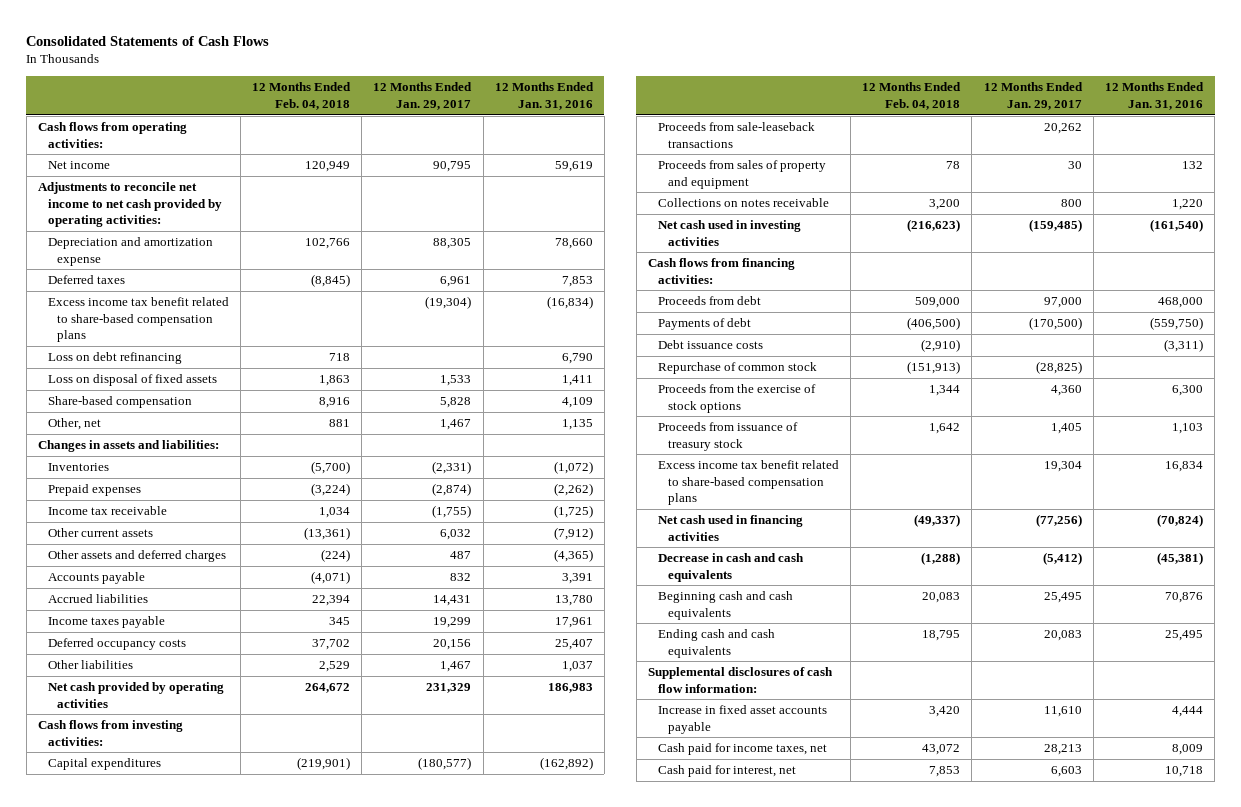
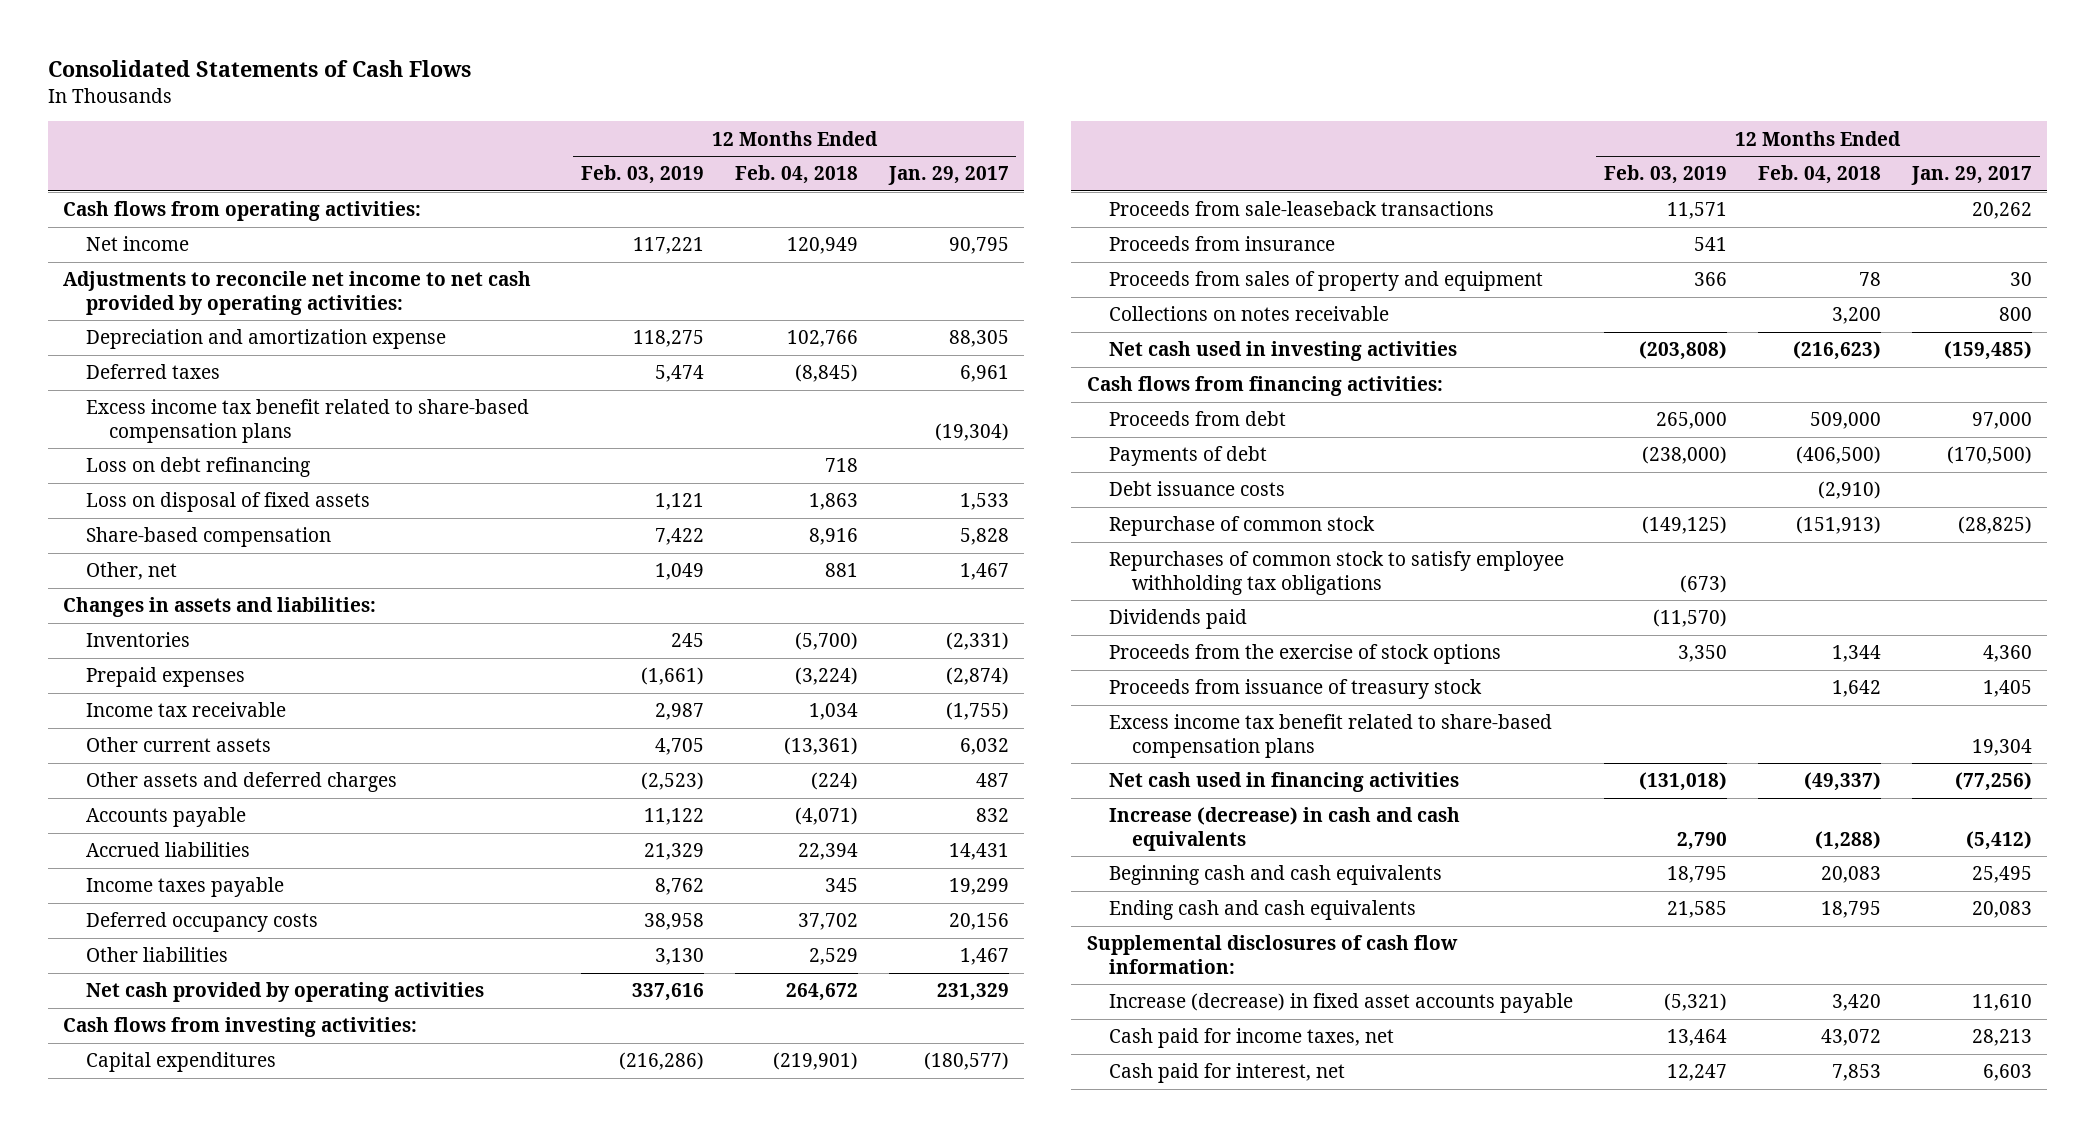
- | 12 Months Ended Feb. 04, 2018 | 12 Months Ended Jan. 29, 2017 | 12 Months Ended Jan. 31, 2016
+ | 12 Months Ended Feb. 03, 2019 | 12 Months Ended Feb. 04, 2018 | 12 Months Ended Jan. 29, 2017
+ Proceeds from insurance | 541 | |
+ Repurchases of common stock to satisfy employee withholding tax obligations | (673) | |
+ Dividends paid | (11,570) | |
- Decrease in cash and cash equivalents | (1,288) | (5,412) | (45,381)
+ Increase (decrease) in cash and cash equivalents | 2,790 | (1,288) | (5,412)
- Increase in fixed asset accounts payable | 3,420 | 11,610 | 4,444
+ Increase (decrease) in fixed asset accounts payable | (5,321) | 3,420 | 11,610

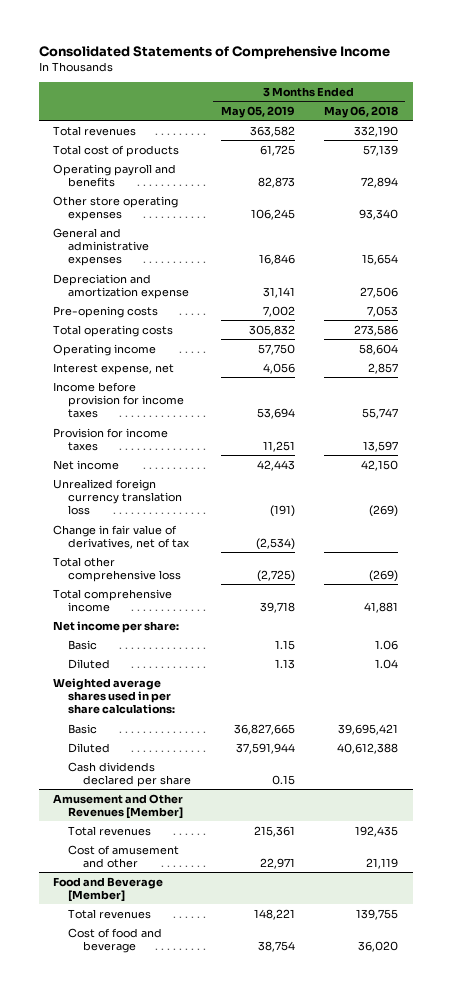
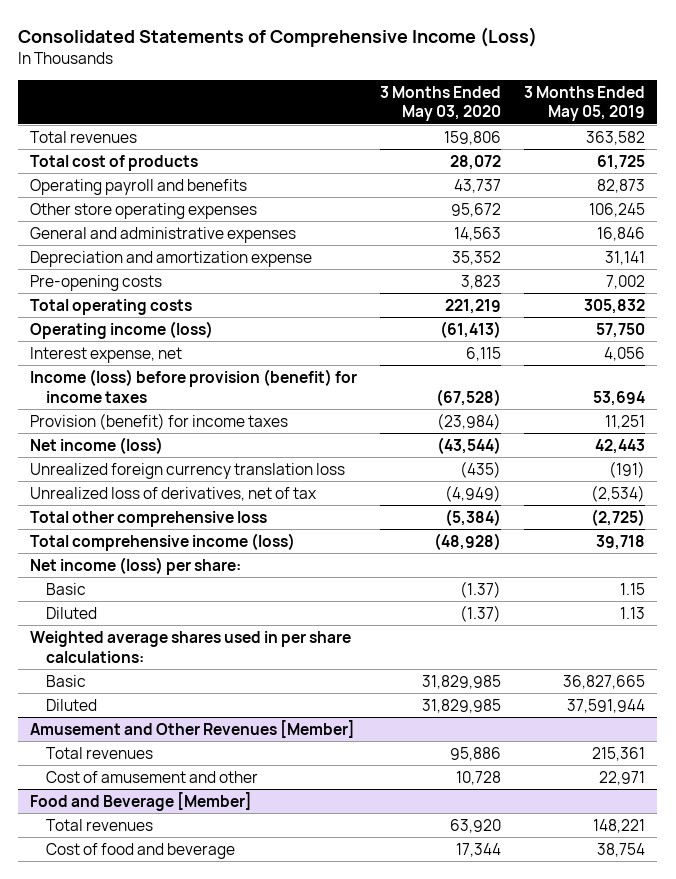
- Consolidated Statements of Comprehensive Income
+ Consolidated Statements of Comprehensive Income (Loss)
- | 3 Months Ended May 05, 2019 | 3 Months Ended May 06, 2018
+ | 3 Months Ended May 03, 2020 | 3 Months Ended May 05, 2019
- Operating income | 57,750 | 58,604
+ Operating income (loss) | (61,413) | 57,750
- Income before provision for income taxes | 53,694 | 55,747
- Provision for income taxes | 11,251 | 13,597
- Net income | 42,443 | 42,150
+ Income (loss) before provision (benefit) for income taxes | (67,528) | 53,694
+ Provision (benefit) for income taxes | (23,984) | 11,251
+ Net income (loss) | (43,544) | 42,443
- Change in fair value of derivatives, net of tax | (2,534) |
+ Unrealized loss of derivatives, net of tax | (4,949) | (2,534)
- Total comprehensive income | 39,718 | 41,881
- Net income per share:
+ Total comprehensive income (loss) | (48,928) | 39,718
+ Net income (loss) per share:
- Cash dividends declared per share | 0.15 |

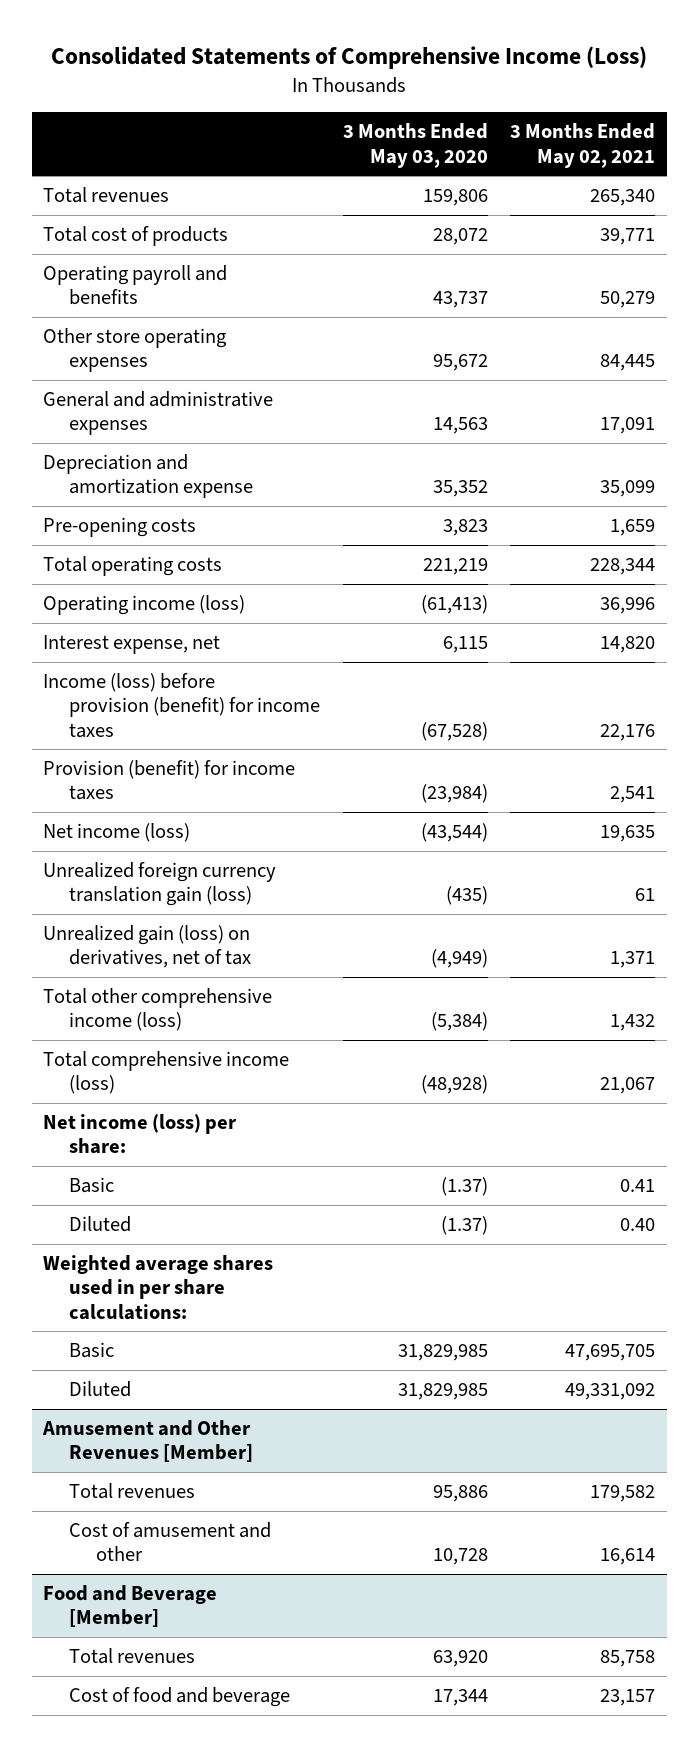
- | 3 Months Ended May 03, 2020 | 3 Months Ended May 05, 2019
+ | 3 Months Ended May 03, 2020 | 3 Months Ended May 02, 2021
- Unrealized foreign currency translation loss | (435) | (191)
- Unrealized loss of derivatives, net of tax | (4,949) | (2,534)
- Total other comprehensive loss | (5,384) | (2,725)
+ Unrealized foreign currency translation gain (loss) | (435) | 61
+ Unrealized gain (loss) on derivatives, net of tax | (4,949) | 1,371
+ Total other comprehensive income (loss) | (5,384) | 1,432

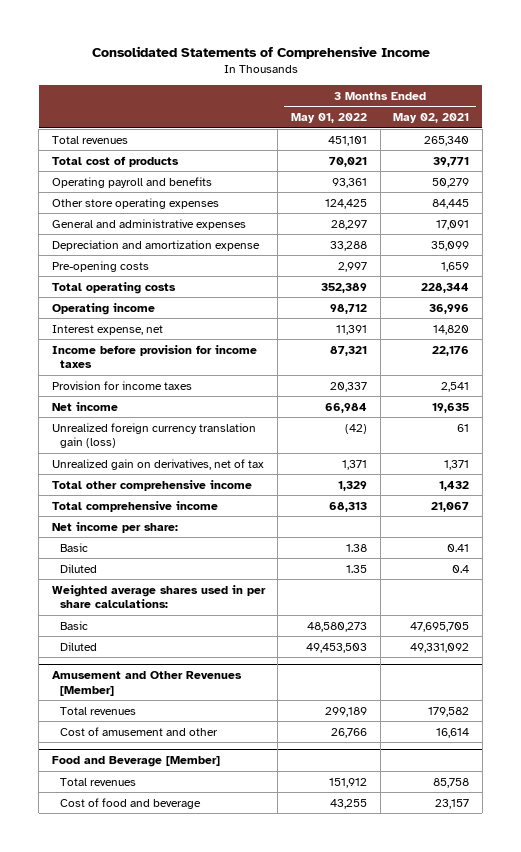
- Consolidated Statements of Comprehensive Income (Loss)
+ Consolidated Statements of Comprehensive Income
- | 3 Months Ended May 03, 2020 | 3 Months Ended May 02, 2021
+ | 3 Months Ended May 01, 2022 | 3 Months Ended May 02, 2021
- Operating income (loss) | (61,413) | 36,996
+ Operating income | 98,712 | 36,996
- Income (loss) before provision (benefit) for income taxes | (67,528) | 22,176
- Provision (benefit) for income taxes | (23,984) | 2,541
- Net income (loss) | (43,544) | 19,635
+ Income before provision for income taxes | 87,321 | 22,176
+ Provision for income taxes | 20,337 | 2,541
+ Net income | 66,984 | 19,635
- Unrealized gain (loss) on derivatives, net of tax | (4,949) | 1,371
- Total other comprehensive income (loss) | (5,384) | 1,432
- Total comprehensive income (loss) | (48,928) | 21,067
- Net income (loss) per share:
+ Unrealized gain on derivatives, net of tax | 1,371 | 1,371
+ Total other comprehensive income | 1,329 | 1,432
+ Total comprehensive income | 68,313 | 21,067
+ Net income per share:
- Diluted | (1.37) | 0.40
+ Diluted | 1.35 | 0.4

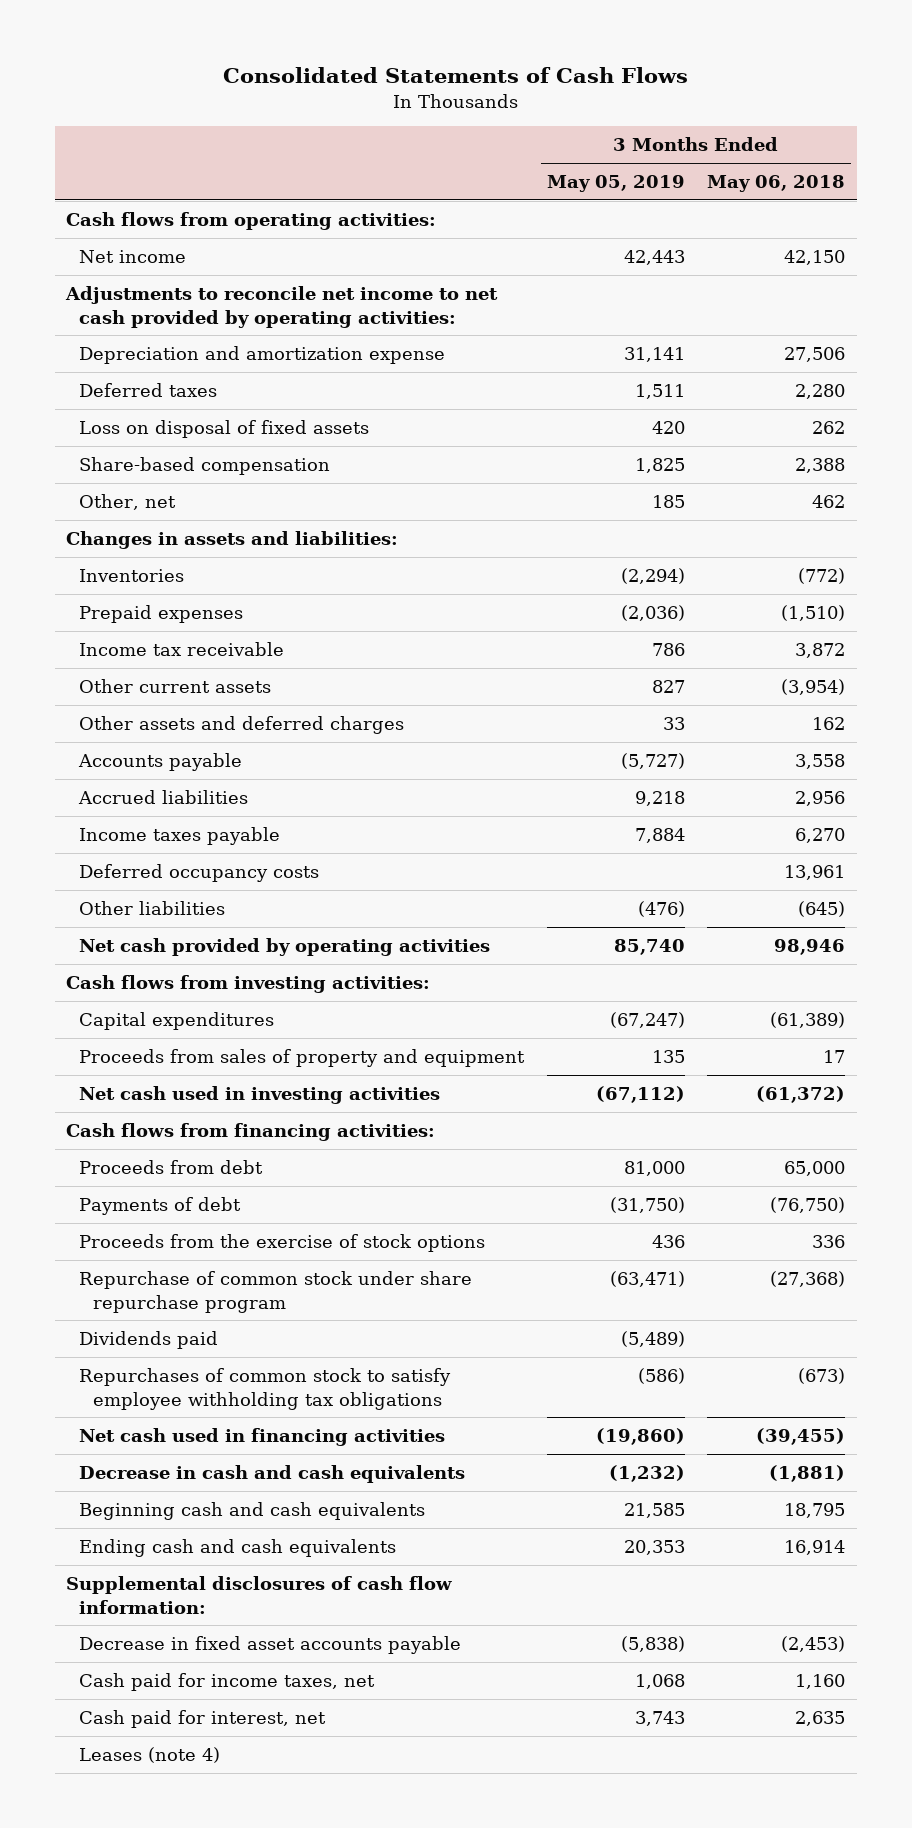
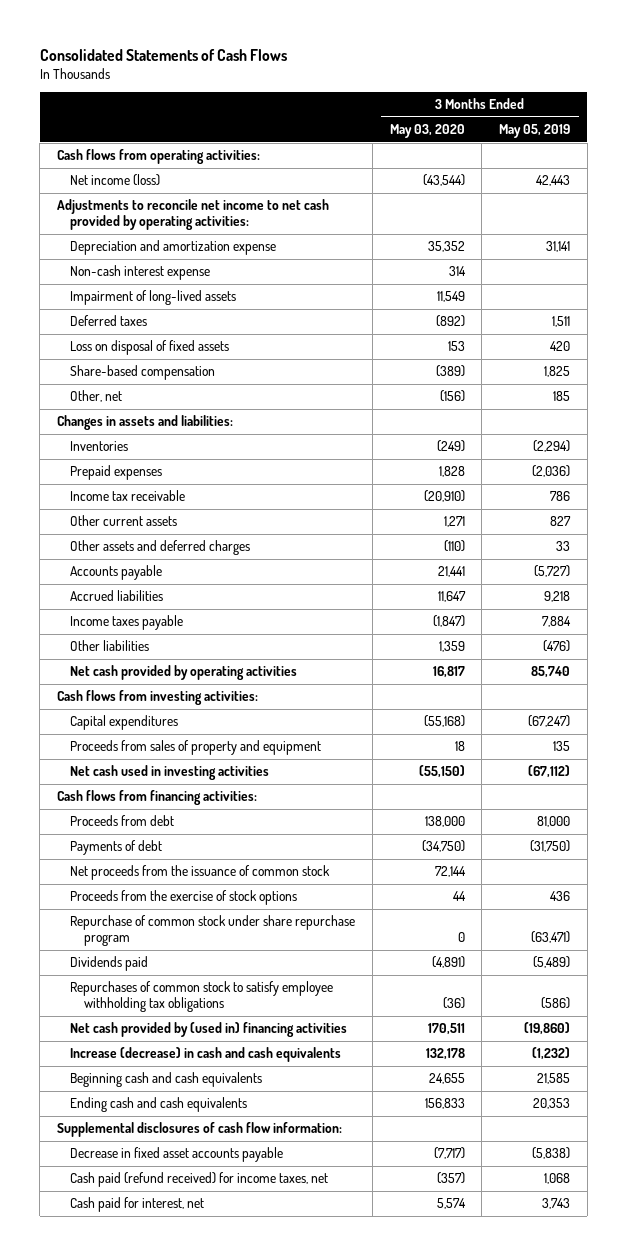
- | 3 Months Ended May 05, 2019 | 3 Months Ended May 06, 2018
+ | 3 Months Ended May 03, 2020 | 3 Months Ended May 05, 2019
- Net income | 42,443 | 42,150
+ Net income (loss) | (43,544) | 42,443
+ Non-cash interest expense | 314 |
+ Impairment of long-lived assets | 11,549 |
- Deferred occupancy costs | | 13,961
+ Net proceeds from the issuance of common stock | 72,144 |
- Net cash used in financing activities | (19,860) | (39,455)
- Decrease in cash and cash equivalents | (1,232) | (1,881)
+ Net cash provided by (used in) financing activities | 170,511 | (19,860)
+ Increase (decrease) in cash and cash equivalents | 132,178 | (1,232)
- Cash paid for income taxes, net | 1,068 | 1,160
+ Cash paid (refund received) for income taxes, net | (357) | 1,068
- Leases (note 4)

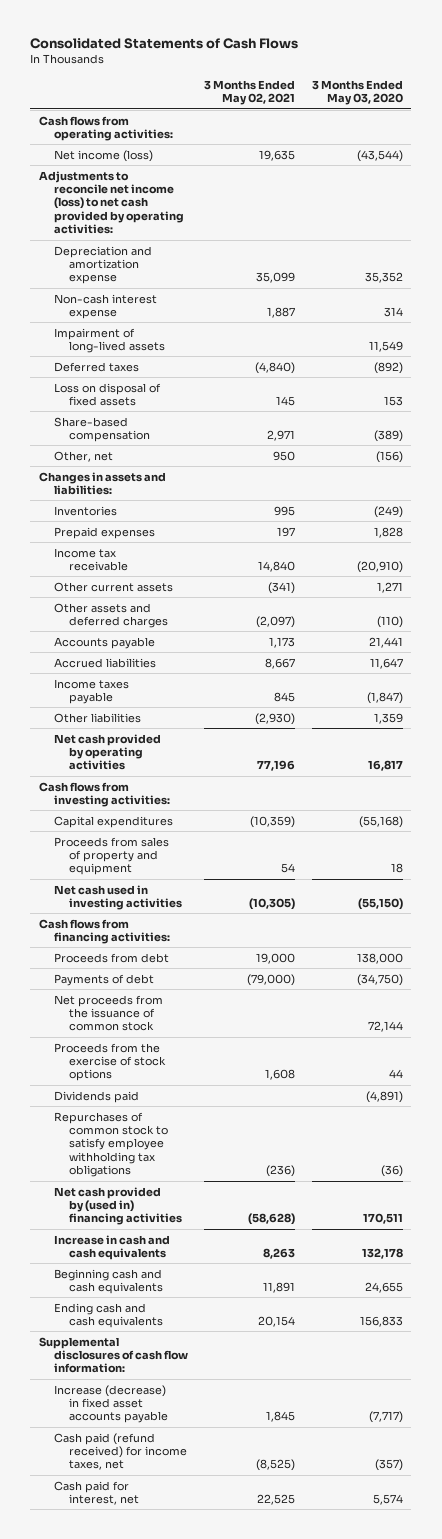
- | 3 Months Ended May 03, 2020 | 3 Months Ended May 05, 2019
+ | 3 Months Ended May 02, 2021 | 3 Months Ended May 03, 2020
- Adjustments to reconcile net income to net cash provided by operating activities:
+ Adjustments to reconcile net income (loss) to net cash provided by operating activities:
- Repurchase of common stock under share repurchase program | 0 | (63,471)
- Increase (decrease) in cash and cash equivalents | 132,178 | (1,232)
+ Increase in cash and cash equivalents | 8,263 | 132,178
- Decrease in fixed asset accounts payable | (7,717) | (5,838)
+ Increase (decrease) in fixed asset accounts payable | 1,845 | (7,717)

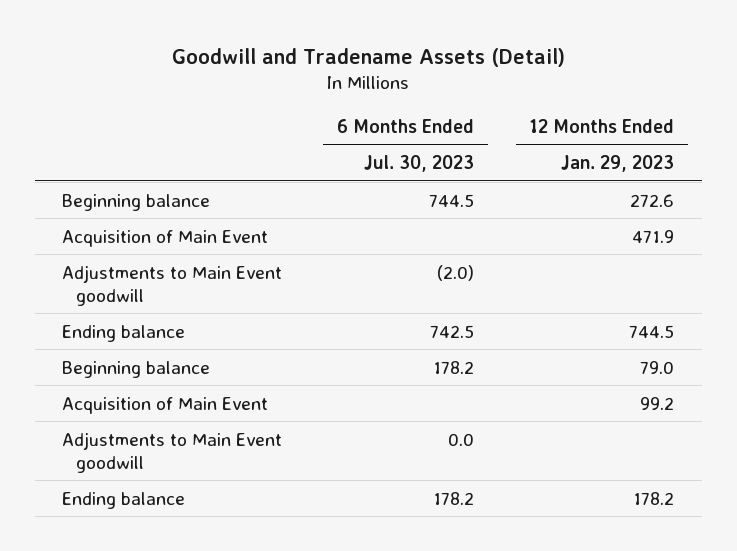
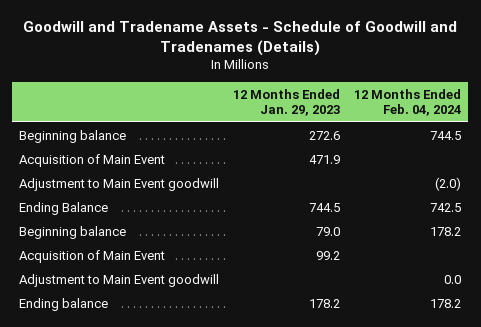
- Goodwill and Tradename Assets (Detail)
+ Goodwill and Tradename Assets - Schedule of Goodwill and Tradenames (Details)
- | 6 Months Ended Jul. 30, 2023 | 12 Months Ended Jan. 29, 2023
+ | 12 Months Ended Jan. 29, 2023 | 12 Months Ended Feb. 04, 2024
- Adjustments to Main Event goodwill | (2.0) |
- Ending balance | 742.5 | 744.5
+ Adjustment to Main Event goodwill | | (2.0)
+ Ending Balance | 744.5 | 742.5
- Adjustments to Main Event goodwill | 0.0 |
+ Adjustment to Main Event goodwill | | 0.0

